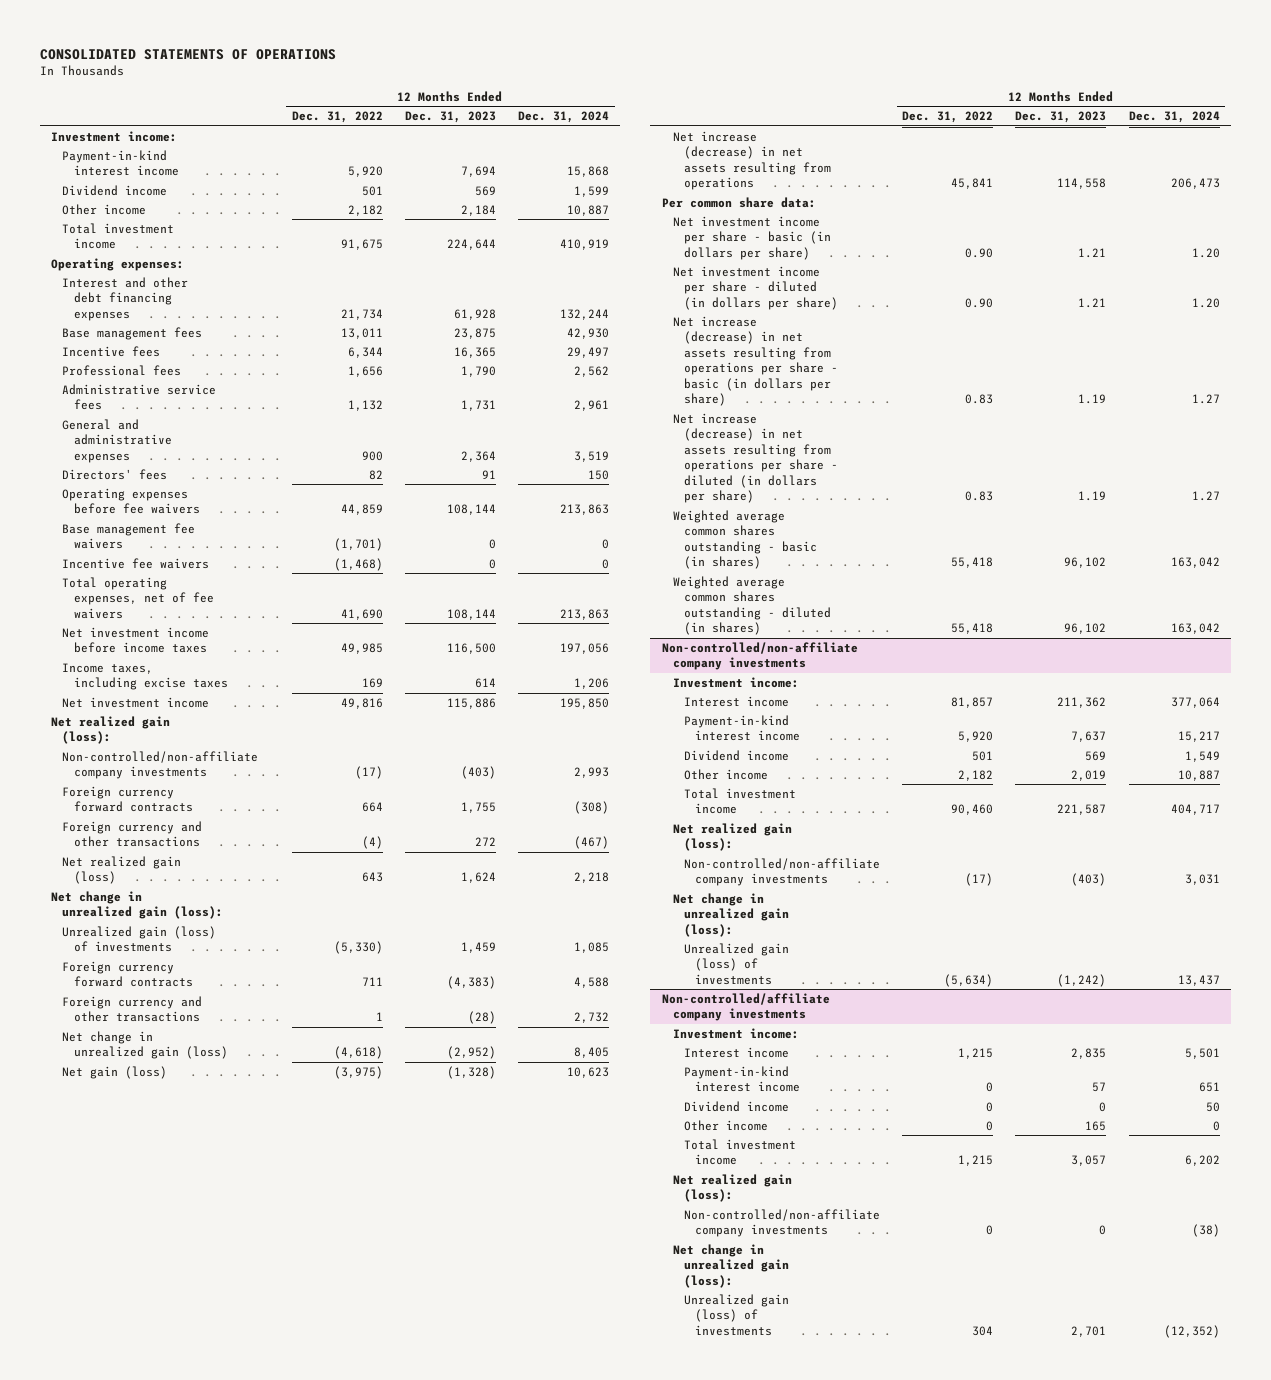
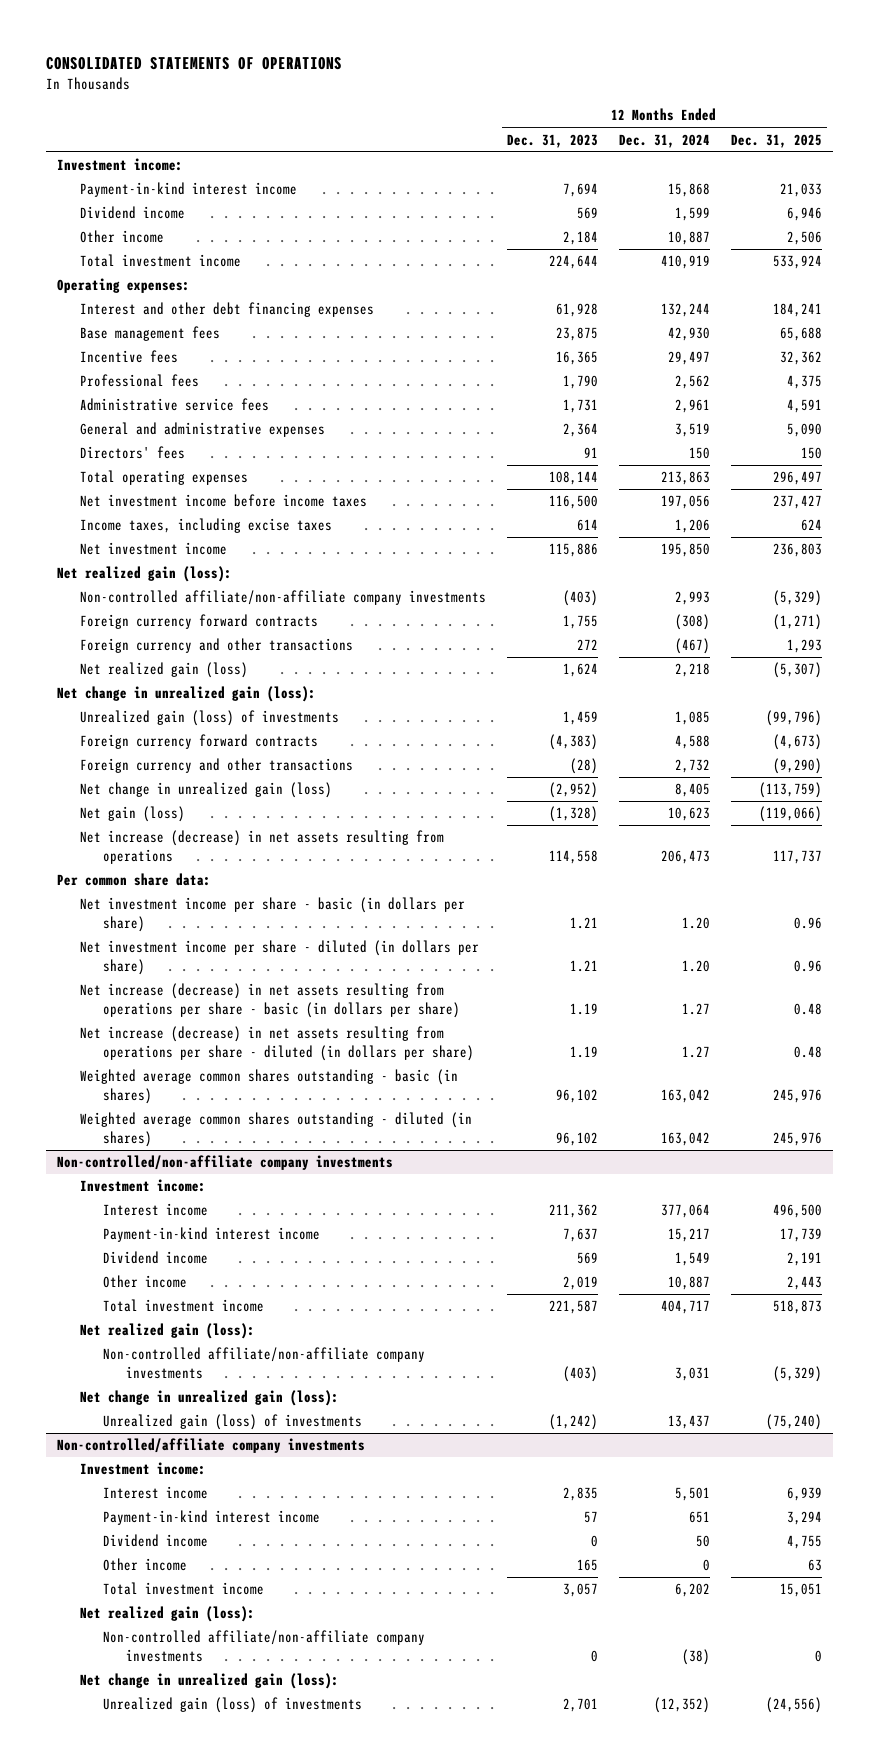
- | 12 Months Ended Dec. 31, 2022 | 12 Months Ended Dec. 31, 2023 | 12 Months Ended Dec. 31, 2024
+ | 12 Months Ended Dec. 31, 2023 | 12 Months Ended Dec. 31, 2024 | 12 Months Ended Dec. 31, 2025
- Operating expenses before fee waivers | 44,859 | 108,144 | 213,863
- Base management fee waivers | (1,701) | 0 | 0
- Incentive fee waivers | (1,468) | 0 | 0
- Total operating expenses, net of fee waivers | 41,690 | 108,144 | 213,863
+ Total operating expenses | 108,144 | 213,863 | 296,497
- Non-controlled/non-affiliate company investments | (17) | (403) | 2,993
+ Non-controlled affiliate/non-affiliate company investments | (403) | 2,993 | (5,329)
@ Non-controlled/non-affiliate company investments
- Non-controlled/non-affiliate company investments | (17) | (403) | 3,031
+ Non-controlled affiliate/non-affiliate company investments | (403) | 3,031 | (5,329)
@ Non-controlled/affiliate company investments
- Non-controlled/non-affiliate company investments | 0 | 0 | (38)
+ Non-controlled affiliate/non-affiliate company investments | 0 | (38) | 0

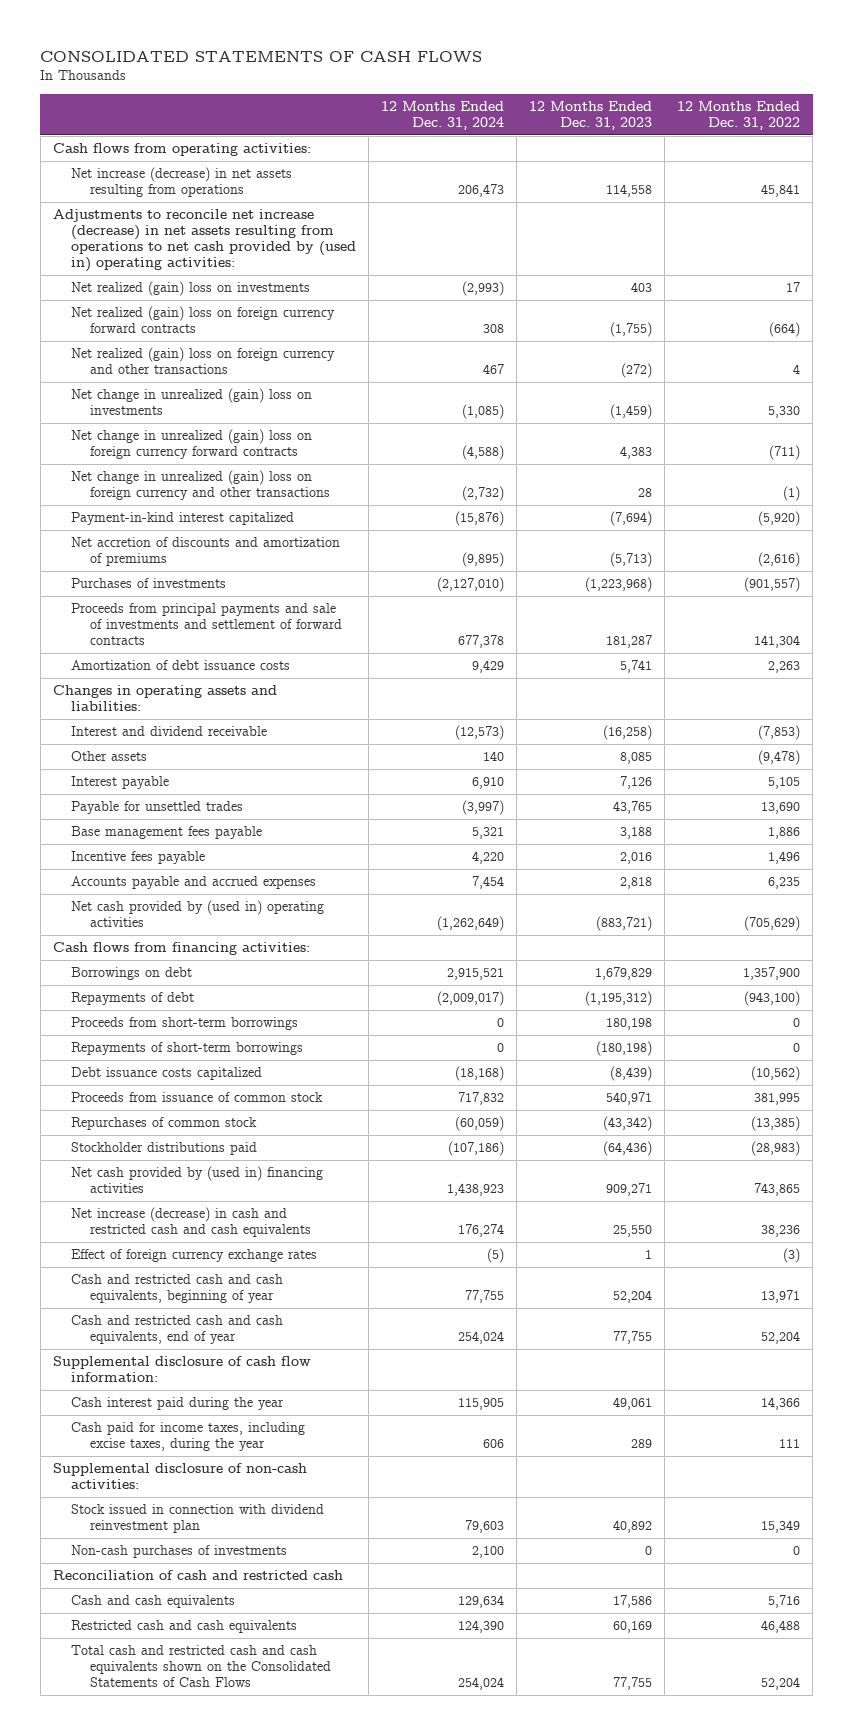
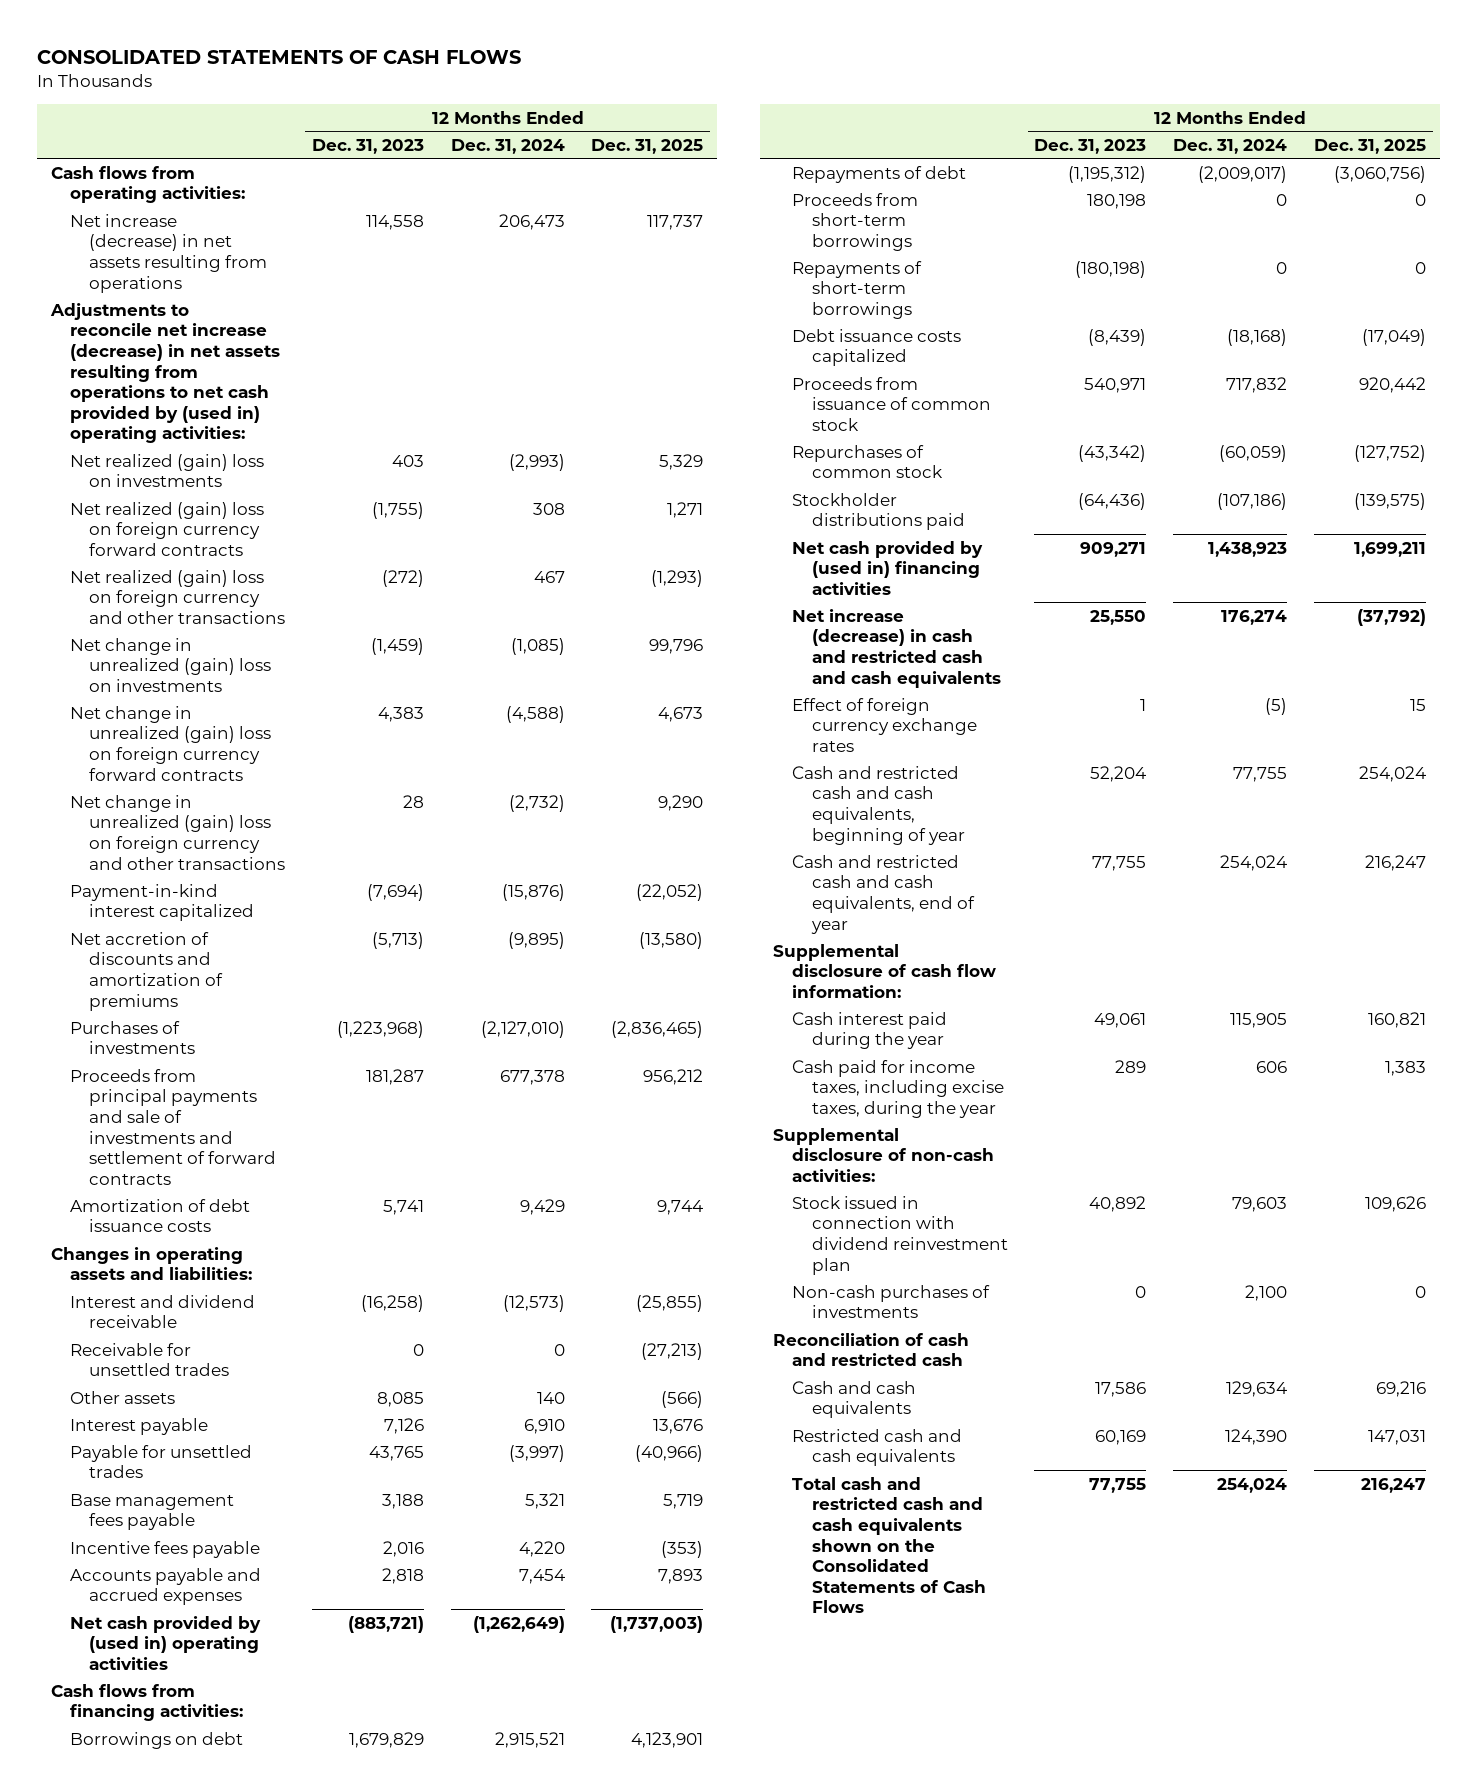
- | 12 Months Ended Dec. 31, 2024 | 12 Months Ended Dec. 31, 2023 | 12 Months Ended Dec. 31, 2022
+ | 12 Months Ended Dec. 31, 2023 | 12 Months Ended Dec. 31, 2024 | 12 Months Ended Dec. 31, 2025
+ Receivable for unsettled trades | 0 | 0 | (27,213)

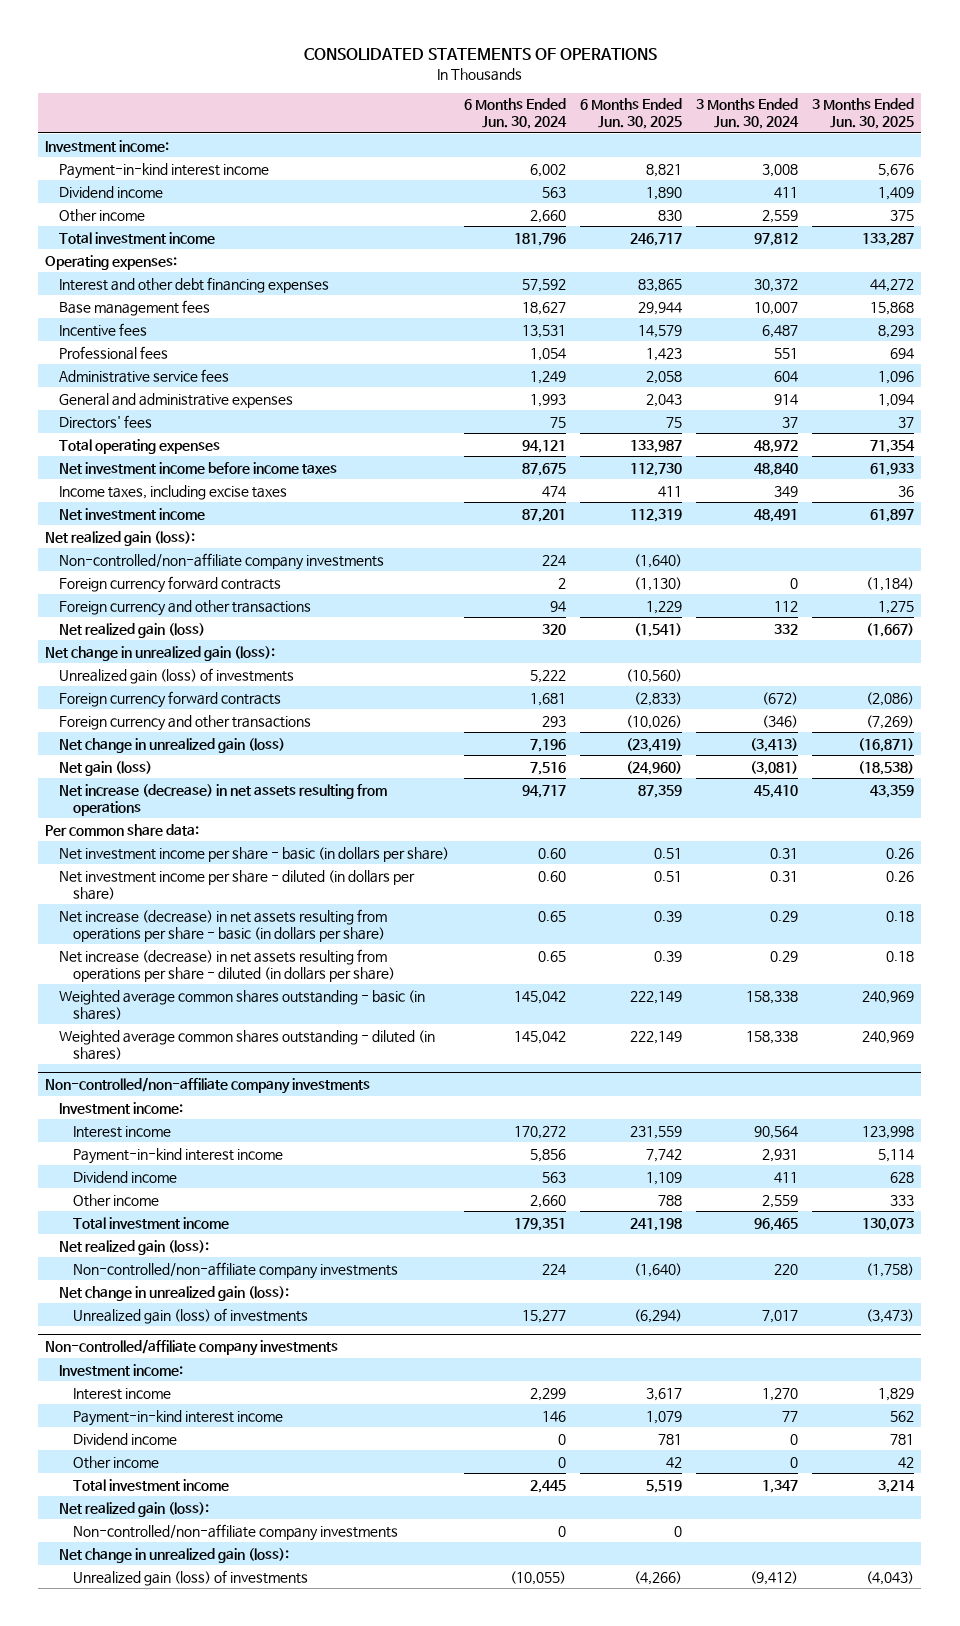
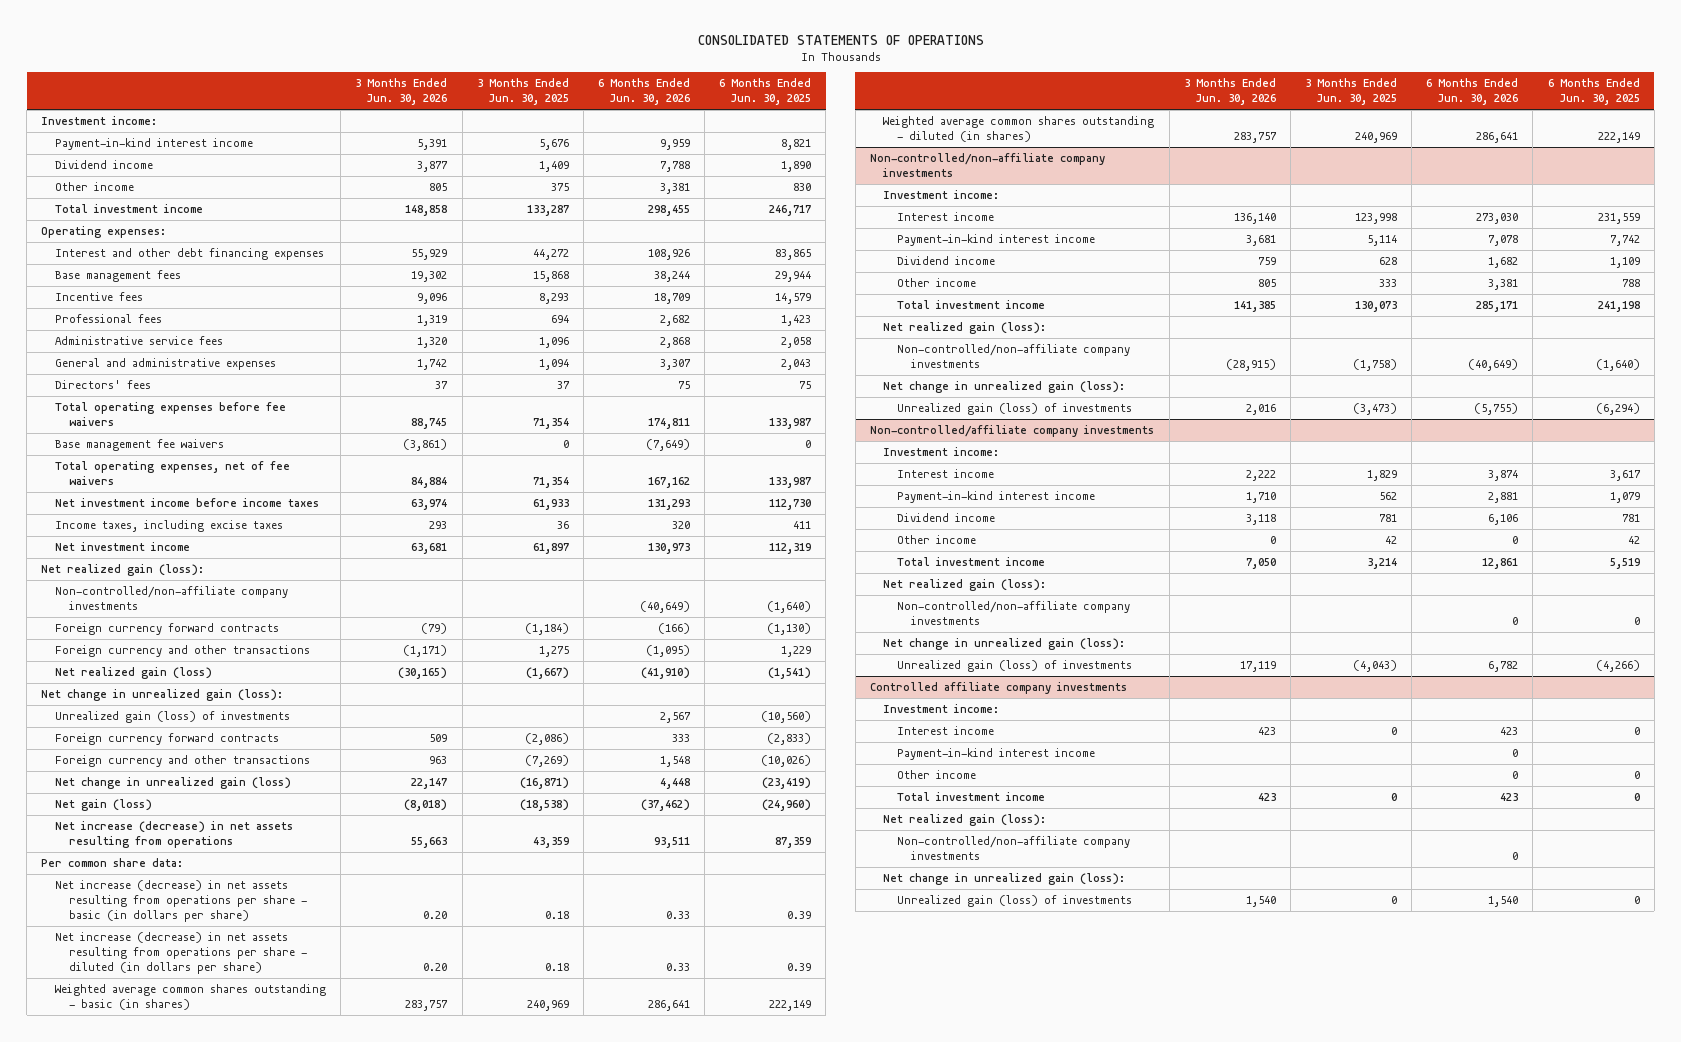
- | 6 Months Ended Jun. 30, 2024 | 6 Months Ended Jun. 30, 2025 | 3 Months Ended Jun. 30, 2024 | 3 Months Ended Jun. 30, 2025
+ | 3 Months Ended Jun. 30, 2026 | 3 Months Ended Jun. 30, 2025 | 6 Months Ended Jun. 30, 2026 | 6 Months Ended Jun. 30, 2025
- Total operating expenses | 94,121 | 133,987 | 48,972 | 71,354
+ Total operating expenses before fee waivers | 88,745 | 71,354 | 174,811 | 133,987
+ Base management fee waivers | (3,861) | 0 | (7,649) | 0
+ Total operating expenses, net of fee waivers | 84,884 | 71,354 | 167,162 | 133,987
- Net investment income per share - basic (in dollars per share) | 0.60 | 0.51 | 0.31 | 0.26
- Net investment income per share - diluted (in dollars per share) | 0.60 | 0.51 | 0.31 | 0.26
+ Controlled affiliate company investments
+ Investment income:
+ Interest income | 423 | 0 | 423 | 0
+ Payment-in-kind interest income | | | 0 |
+ Other income | | | 0 | 0
+ Total investment income | 423 | 0 | 423 | 0
+ Net realized gain (loss):
+ Non-controlled/non-affiliate company investments | | | 0 |
+ Net change in unrealized gain (loss):
+ Unrealized gain (loss) of investments | 1,540 | 0 | 1,540 | 0

